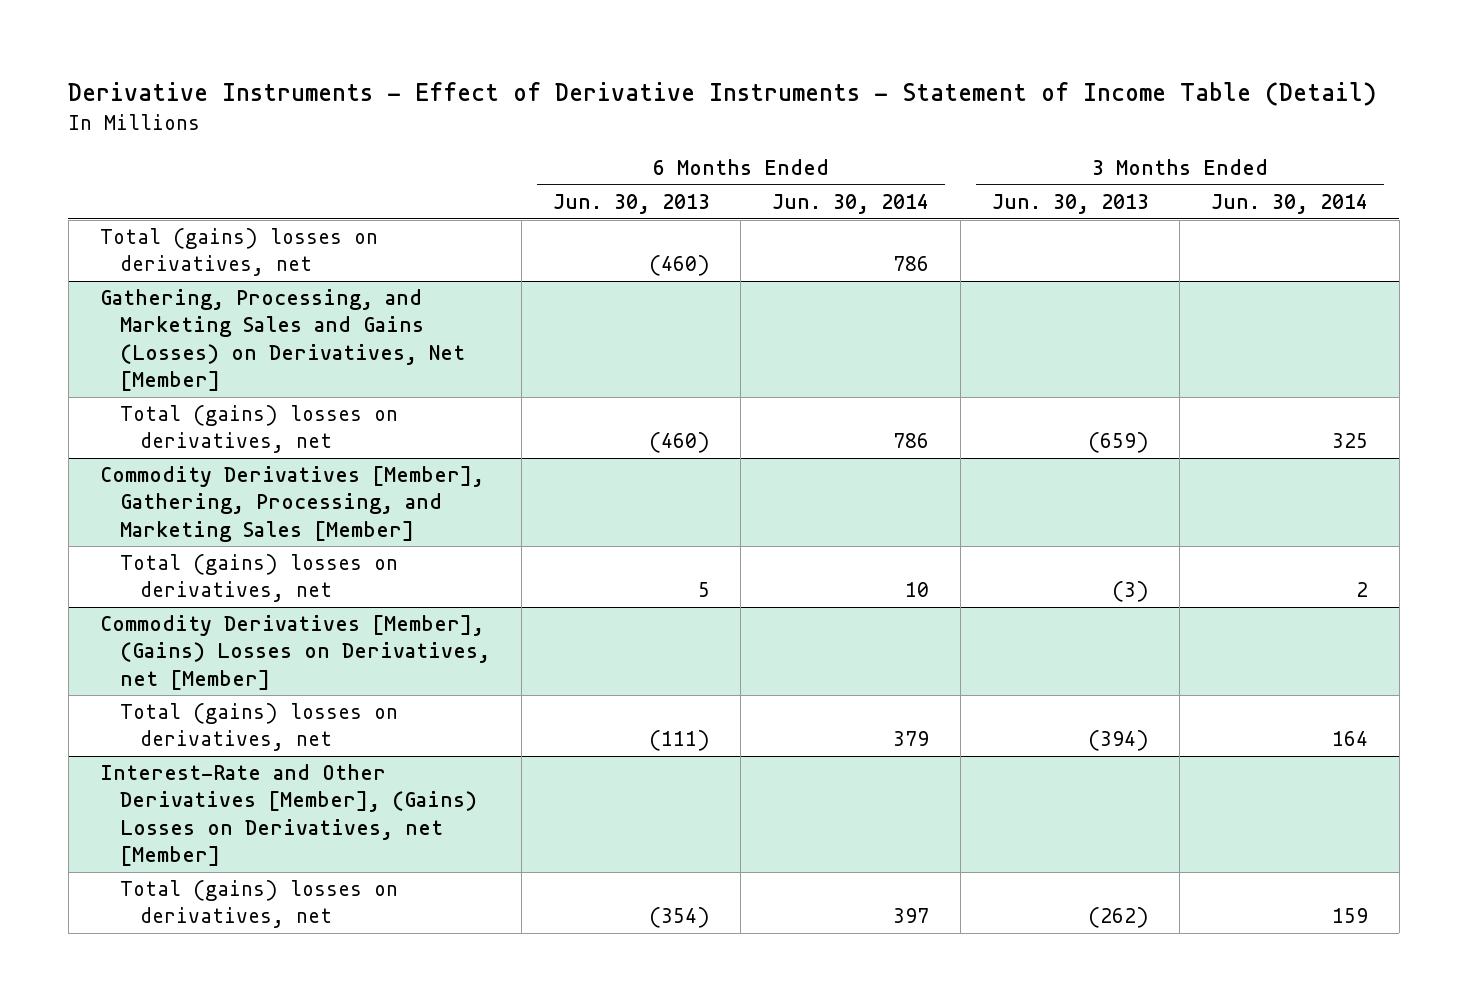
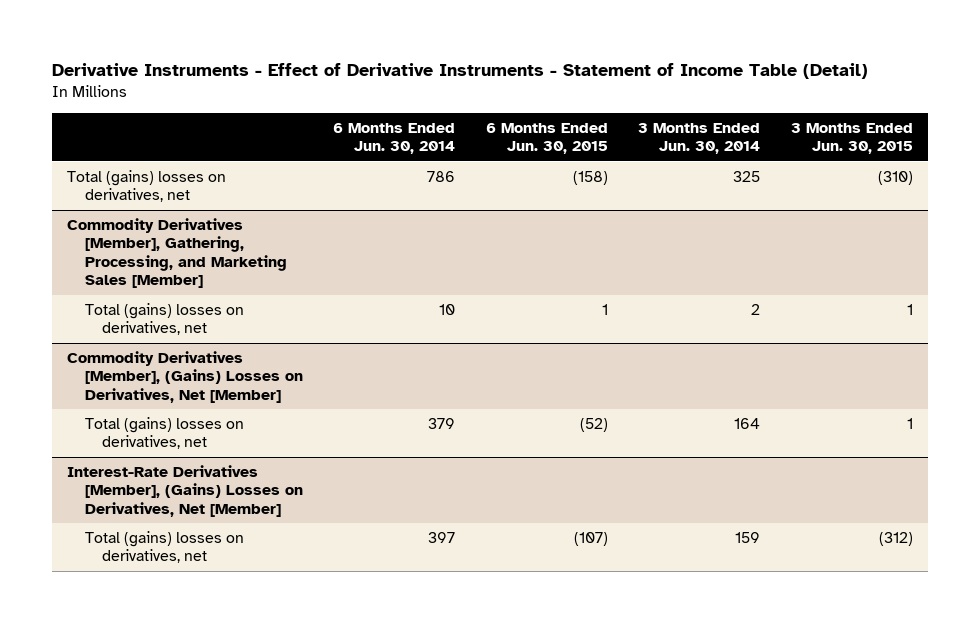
- | 6 Months Ended Jun. 30, 2013 | 6 Months Ended Jun. 30, 2014 | 3 Months Ended Jun. 30, 2013 | 3 Months Ended Jun. 30, 2014
+ | 6 Months Ended Jun. 30, 2014 | 6 Months Ended Jun. 30, 2015 | 3 Months Ended Jun. 30, 2014 | 3 Months Ended Jun. 30, 2015
- Total (gains) losses on derivatives, net | (460) | 786 | |
- Gathering, Processing, and Marketing Sales and Gains (Losses) on Derivatives, Net [Member]
- Commodity Derivatives [Member], (Gains) Losses on Derivatives, net [Member]
+ Commodity Derivatives [Member], (Gains) Losses on Derivatives, Net [Member]
- Interest-Rate and Other Derivatives [Member], (Gains) Losses on Derivatives, net [Member]
+ Interest-Rate Derivatives [Member], (Gains) Losses on Derivatives, Net [Member]

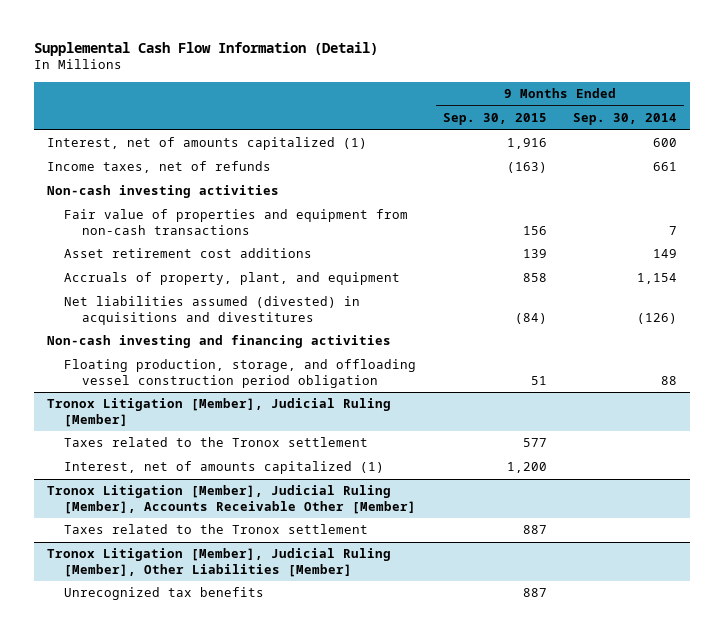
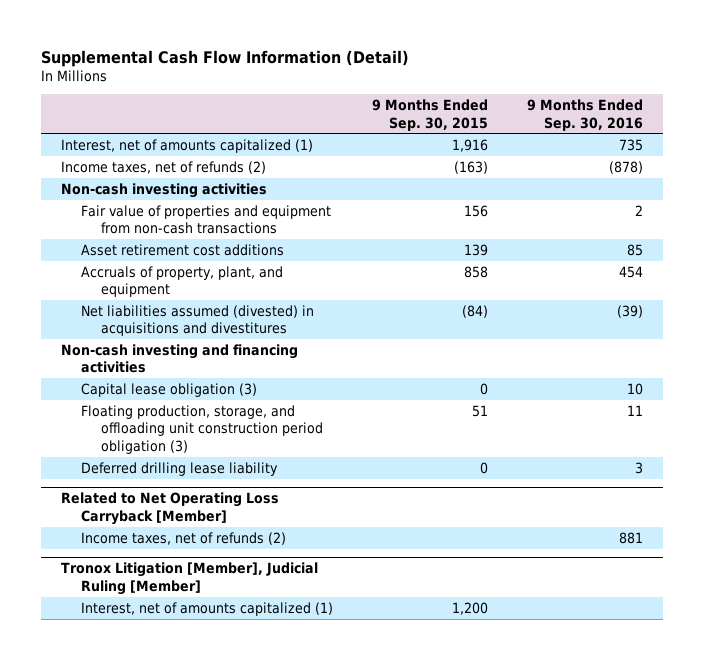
- | 9 Months Ended Sep. 30, 2015 | 9 Months Ended Sep. 30, 2014
+ | 9 Months Ended Sep. 30, 2015 | 9 Months Ended Sep. 30, 2016
- Income taxes, net of refunds | (163) | 661
+ Income taxes, net of refunds (2) | (163) | (878)
- Floating production, storage, and offloading vessel construction period obligation | 51 | 88
+ Capital lease obligation (3) | 0 | 10
+ Floating production, storage, and offloading unit construction period obligation (3) | 51 | 11
+ Deferred drilling lease liability | 0 | 3
+ Related to Net Operating Loss Carryback [Member]
+ Income taxes, net of refunds (2) | | 881
@ Tronox Litigation [Member], Judicial Ruling [Member]
- Taxes related to the Tronox settlement | 577 |
- Tronox Litigation [Member], Judicial Ruling [Member], Accounts Receivable Other [Member]
- Taxes related to the Tronox settlement | 887 |
- Tronox Litigation [Member], Judicial Ruling [Member], Other Liabilities [Member]
- Unrecognized tax benefits | 887 |

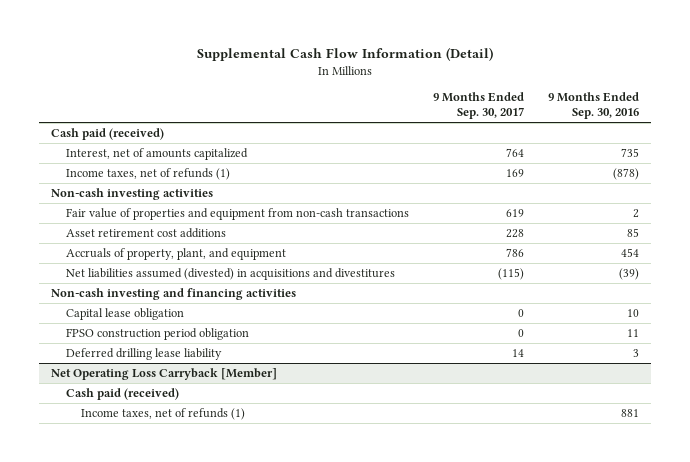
- | 9 Months Ended Sep. 30, 2015 | 9 Months Ended Sep. 30, 2016
+ | 9 Months Ended Sep. 30, 2017 | 9 Months Ended Sep. 30, 2016
- Interest, net of amounts capitalized (1) | 1,916 | 735
- Income taxes, net of refunds (2) | (163) | (878)
+ Cash paid (received)
+ Interest, net of amounts capitalized | 764 | 735
+ Income taxes, net of refunds (1) | 169 | (878)
- Capital lease obligation (3) | 0 | 10
- Floating production, storage, and offloading unit construction period obligation (3) | 51 | 11
+ Capital lease obligation | 0 | 10
+ FPSO construction period obligation | 0 | 11
- Related to Net Operating Loss Carryback [Member]
- Income taxes, net of refunds (2) | | 881
- Tronox Litigation [Member], Judicial Ruling [Member]
- Interest, net of amounts capitalized (1) | 1,200 |
+ Net Operating Loss Carryback [Member]
+ Cash paid (received)
+ Income taxes, net of refunds (1) | | 881

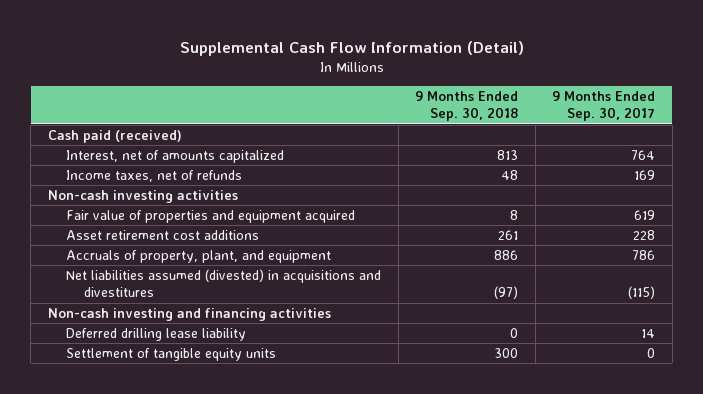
- | 9 Months Ended Sep. 30, 2017 | 9 Months Ended Sep. 30, 2016
+ | 9 Months Ended Sep. 30, 2018 | 9 Months Ended Sep. 30, 2017
- Income taxes, net of refunds (1) | 169 | (878)
+ Income taxes, net of refunds | 48 | 169
- Fair value of properties and equipment from non-cash transactions | 619 | 2
+ Fair value of properties and equipment acquired | 8 | 619
- Capital lease obligation | 0 | 10
- FPSO construction period obligation | 0 | 11
- Net Operating Loss Carryback [Member]
- Cash paid (received)
- Income taxes, net of refunds (1) | | 881
+ Settlement of tangible equity units | 300 | 0

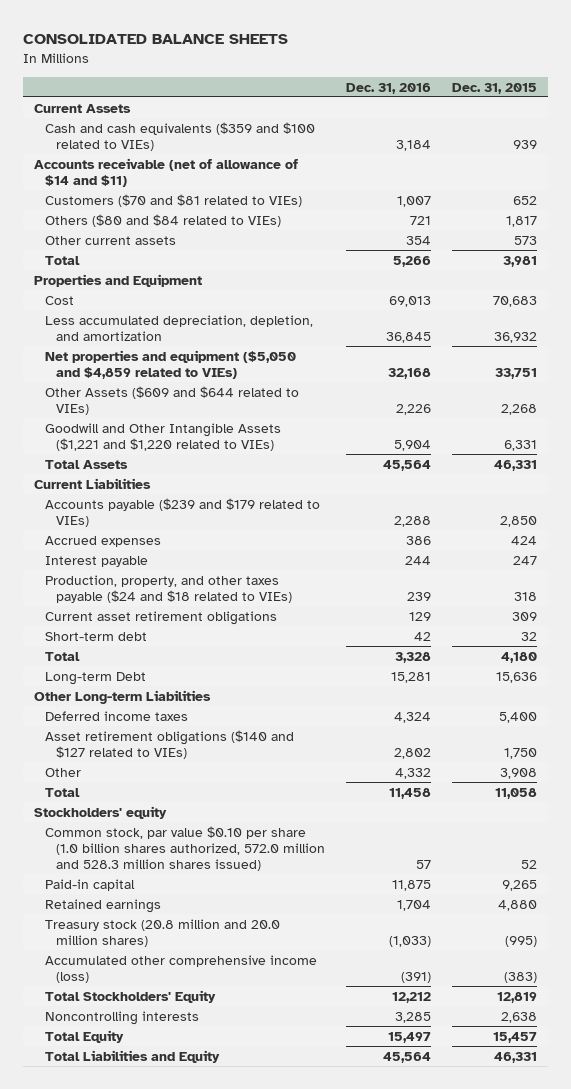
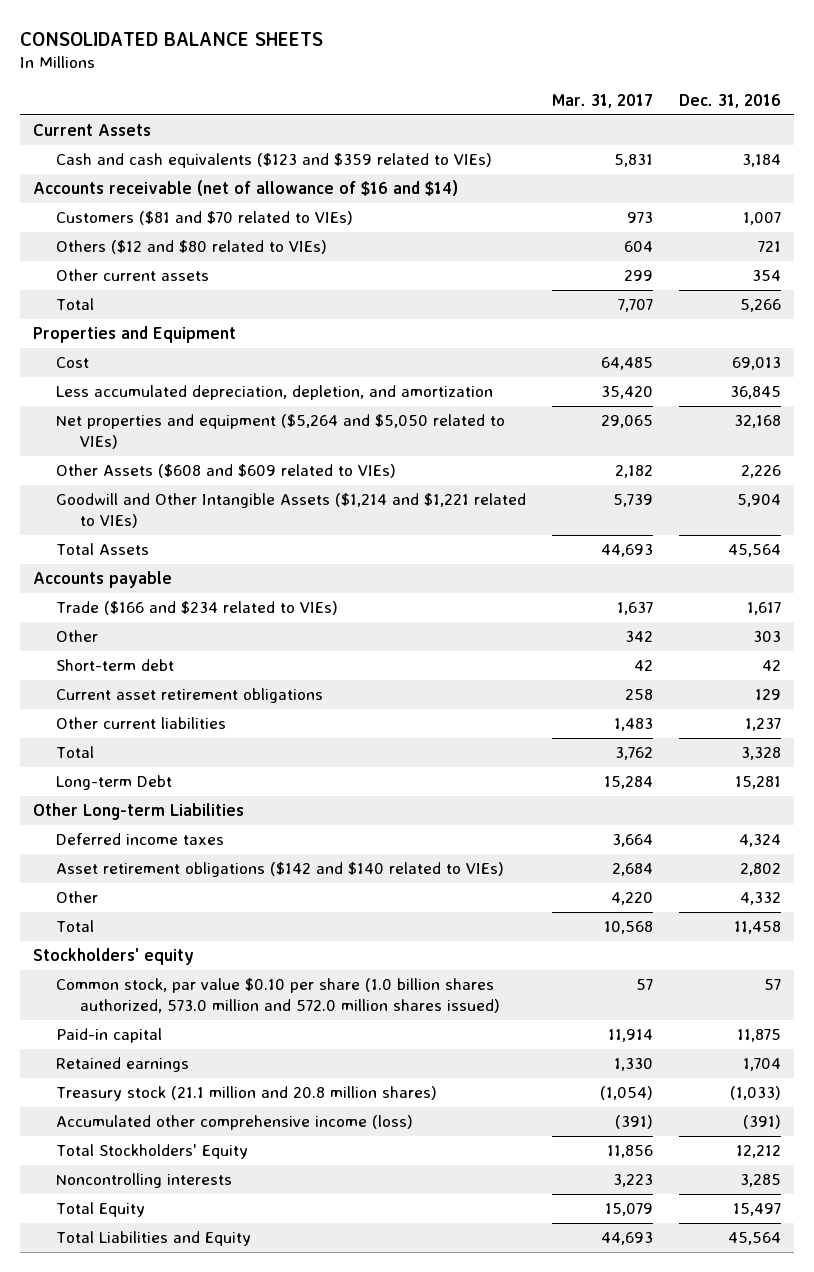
- | Dec. 31, 2016 | Dec. 31, 2015
+ | Mar. 31, 2017 | Dec. 31, 2016
- Cash and cash equivalents ($359 and $100 related to VIEs) | 3,184 | 939
- Accounts receivable (net of allowance of $14 and $11)
- Customers ($70 and $81 related to VIEs) | 1,007 | 652
- Others ($80 and $84 related to VIEs) | 721 | 1,817
+ Cash and cash equivalents ($123 and $359 related to VIEs) | 5,831 | 3,184
+ Accounts receivable (net of allowance of $16 and $14)
+ Customers ($81 and $70 related to VIEs) | 973 | 1,007
+ Others ($12 and $80 related to VIEs) | 604 | 721
- Net properties and equipment ($5,050 and $4,859 related to VIEs) | 32,168 | 33,751
- Other Assets ($609 and $644 related to VIEs) | 2,226 | 2,268
- Goodwill and Other Intangible Assets ($1,221 and $1,220 related to VIEs) | 5,904 | 6,331
+ Net properties and equipment ($5,264 and $5,050 related to VIEs) | 29,065 | 32,168
+ Other Assets ($608 and $609 related to VIEs) | 2,182 | 2,226
+ Goodwill and Other Intangible Assets ($1,214 and $1,221 related to VIEs) | 5,739 | 5,904
- Current Liabilities
- Accounts payable ($239 and $179 related to VIEs) | 2,288 | 2,850
- Accrued expenses | 386 | 424
- Interest payable | 244 | 247
- Production, property, and other taxes payable ($24 and $18 related to VIEs) | 239 | 318
+ Accounts payable
+ Trade ($166 and $234 related to VIEs) | 1,637 | 1,617
+ Other | 342 | 303
moved down: Current asset retirement obligations | 258 | 129
+ Other current liabilities | 1,483 | 1,237
- Asset retirement obligations ($140 and $127 related to VIEs) | 2,802 | 1,750
+ Asset retirement obligations ($142 and $140 related to VIEs) | 2,684 | 2,802
- Common stock, par value $0.10 per share (1.0 billion shares authorized, 572.0 million and 528.3 million shares issued) | 57 | 52
+ Common stock, par value $0.10 per share (1.0 billion shares authorized, 573.0 million and 572.0 million shares issued) | 57 | 57
- Treasury stock (20.8 million and 20.0 million shares) | (1,033) | (995)
+ Treasury stock (21.1 million and 20.8 million shares) | (1,054) | (1,033)

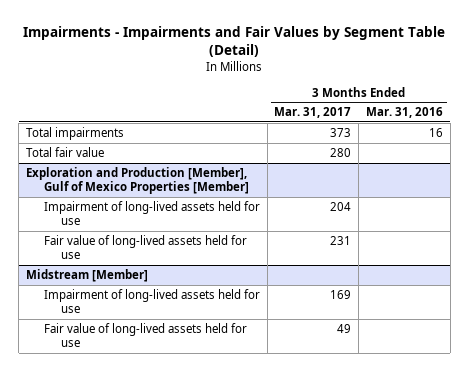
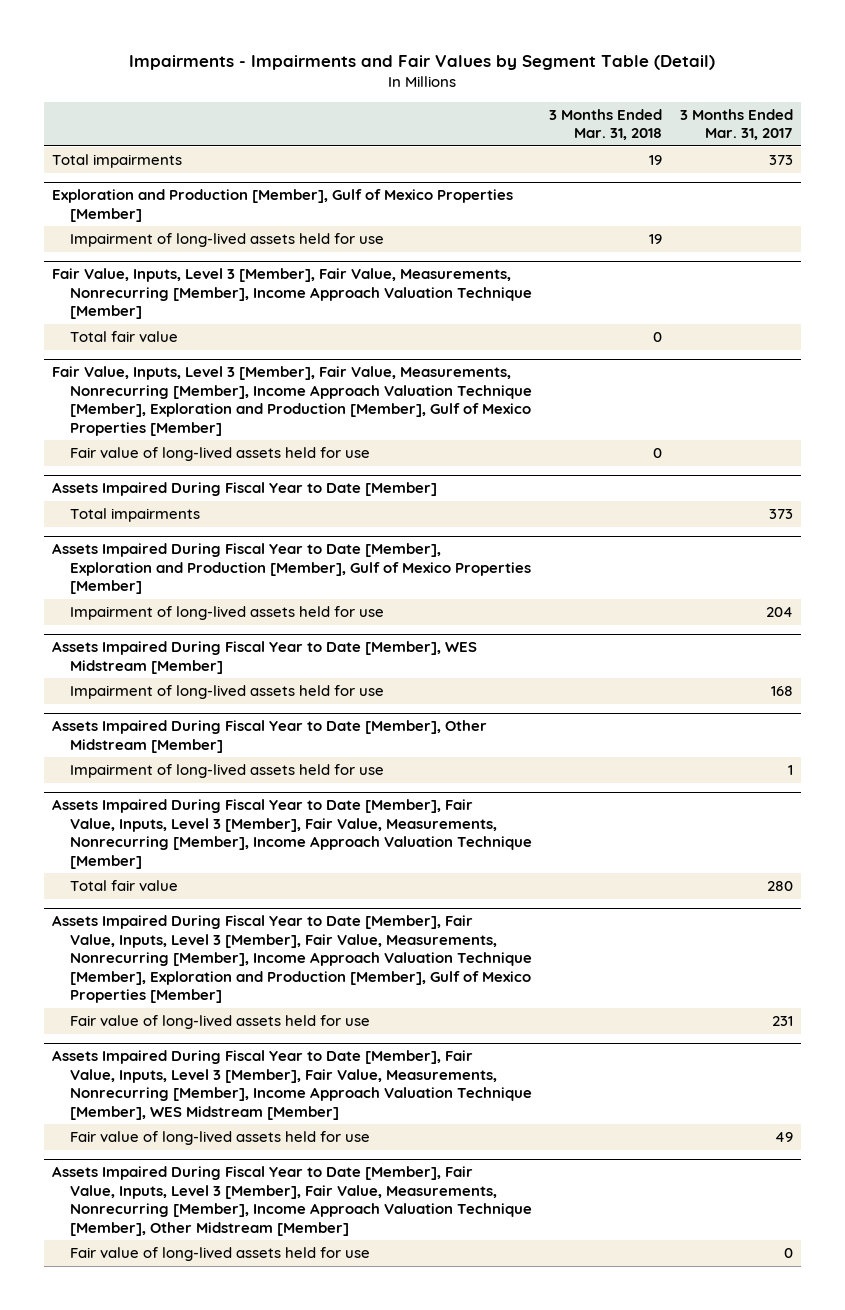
- | 3 Months Ended Mar. 31, 2017 | 3 Months Ended Mar. 31, 2016
+ | 3 Months Ended Mar. 31, 2018 | 3 Months Ended Mar. 31, 2017
- Total fair value | 280 |
@ Exploration and Production [Member], Gulf of Mexico Properties [Member]
+ Impairment of long-lived assets held for use | 19 |
+ Fair Value, Inputs, Level 3 [Member], Fair Value, Measurements, Nonrecurring [Member], Income Approach Valuation Technique [Member]
+ Total fair value | 0 |
+ Fair Value, Inputs, Level 3 [Member], Fair Value, Measurements, Nonrecurring [Member], Income Approach Valuation Technique [Member], Exploration and Production [Member], Gulf of Mexico Properties [Member]
+ Fair value of long-lived assets held for use | 0 |
+ Assets Impaired During Fiscal Year to Date [Member]
+ Total impairments | | 373
+ Assets Impaired During Fiscal Year to Date [Member], Exploration and Production [Member], Gulf of Mexico Properties [Member]
+ Assets Impaired During Fiscal Year to Date [Member], WES Midstream [Member]
+ Impairment of long-lived assets held for use | | 168
+ Assets Impaired During Fiscal Year to Date [Member], Other Midstream [Member]
+ Impairment of long-lived assets held for use | | 1
+ Assets Impaired During Fiscal Year to Date [Member], Fair Value, Inputs, Level 3 [Member], Fair Value, Measurements, Nonrecurring [Member], Income Approach Valuation Technique [Member]
+ Total fair value | | 280
+ Assets Impaired During Fiscal Year to Date [Member], Fair Value, Inputs, Level 3 [Member], Fair Value, Measurements, Nonrecurring [Member], Income Approach Valuation Technique [Member], Exploration and Production [Member], Gulf of Mexico Properties [Member]
- Midstream [Member]
- Impairment of long-lived assets held for use | 169 |
+ Assets Impaired During Fiscal Year to Date [Member], Fair Value, Inputs, Level 3 [Member], Fair Value, Measurements, Nonrecurring [Member], Income Approach Valuation Technique [Member], WES Midstream [Member]
+ Assets Impaired During Fiscal Year to Date [Member], Fair Value, Inputs, Level 3 [Member], Fair Value, Measurements, Nonrecurring [Member], Income Approach Valuation Technique [Member], Other Midstream [Member]
+ Fair value of long-lived assets held for use | | 0

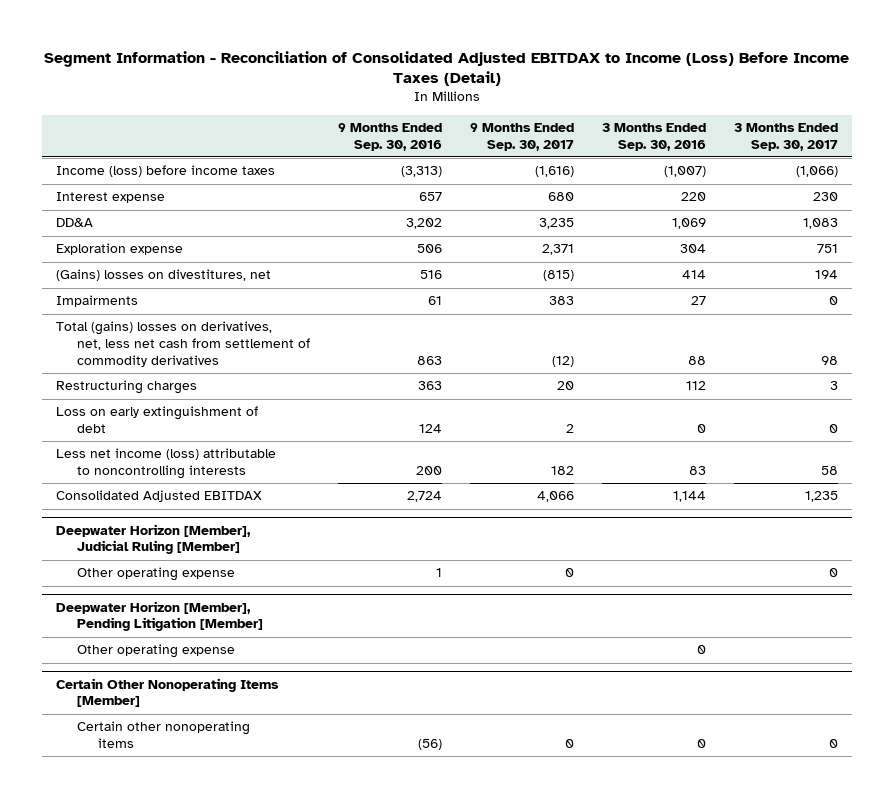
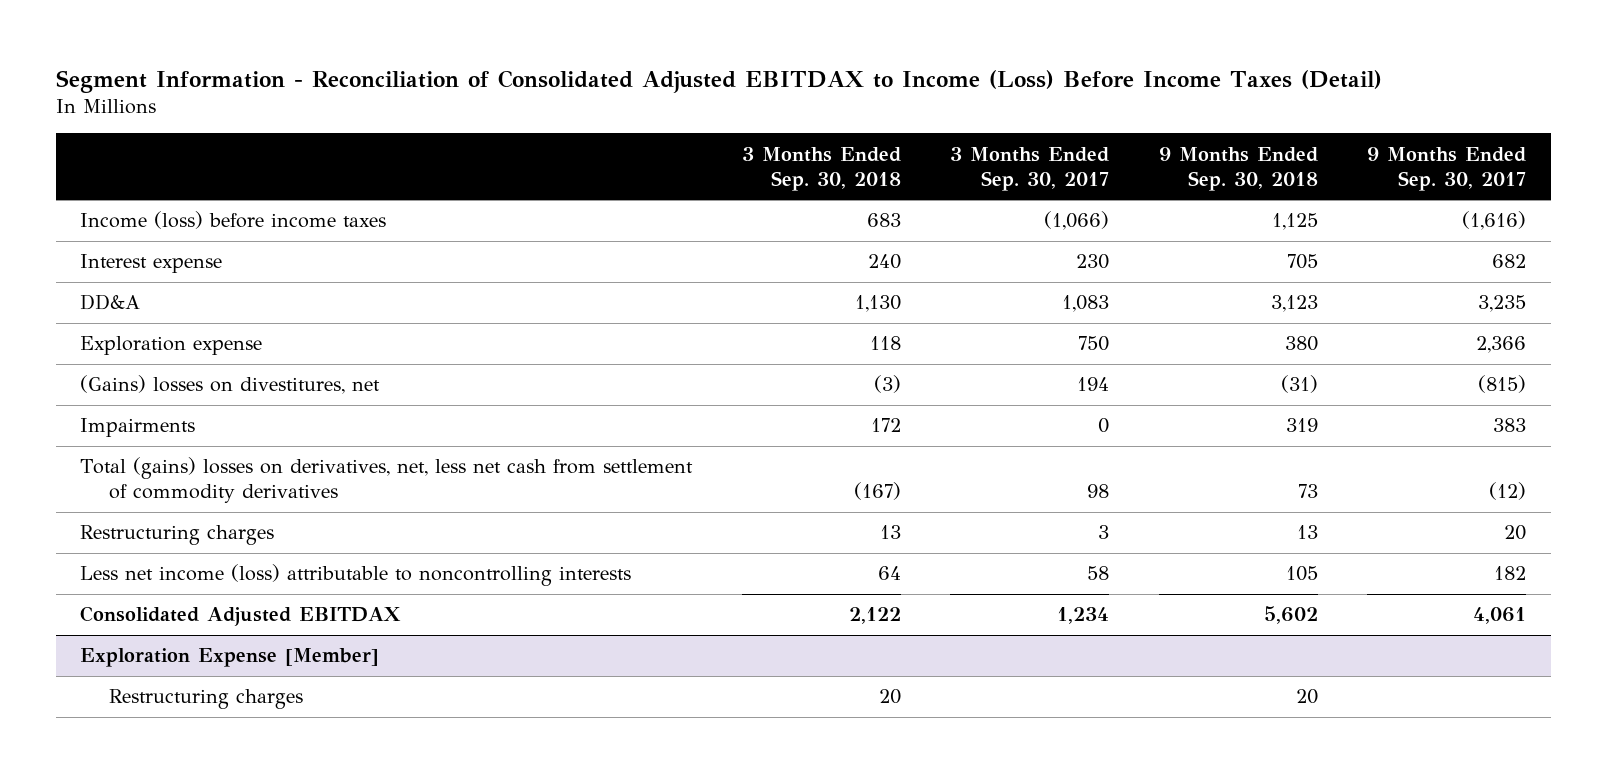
- | 9 Months Ended Sep. 30, 2016 | 9 Months Ended Sep. 30, 2017 | 3 Months Ended Sep. 30, 2016 | 3 Months Ended Sep. 30, 2017
+ | 3 Months Ended Sep. 30, 2018 | 3 Months Ended Sep. 30, 2017 | 9 Months Ended Sep. 30, 2018 | 9 Months Ended Sep. 30, 2017
- Interest expense | 657 | 680 | 220 | 230
+ Interest expense | 240 | 230 | 705 | 682
- Exploration expense | 506 | 2,371 | 304 | 751
+ Exploration expense | 118 | 750 | 380 | 2,366
- Loss on early extinguishment of debt | 124 | 2 | 0 | 0
- Consolidated Adjusted EBITDAX | 2,724 | 4,066 | 1,144 | 1,235
- Deepwater Horizon [Member], Judicial Ruling [Member]
- Other operating expense | 1 | 0 | | 0
- Deepwater Horizon [Member], Pending Litigation [Member]
- Other operating expense | | | 0 |
- Certain Other Nonoperating Items [Member]
- Certain other nonoperating items | (56) | 0 | 0 | 0
+ Consolidated Adjusted EBITDAX | 2,122 | 1,234 | 5,602 | 4,061
+ Exploration Expense [Member]
+ Restructuring charges | 20 | | 20 |

